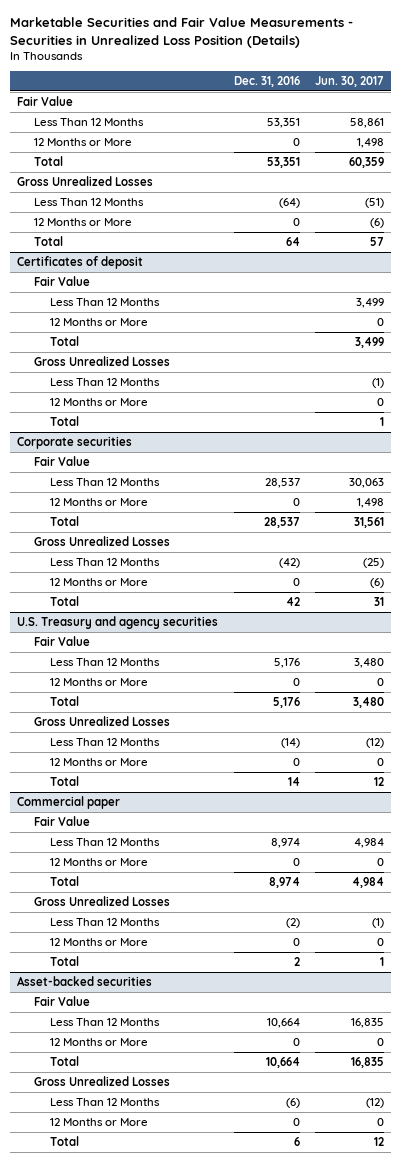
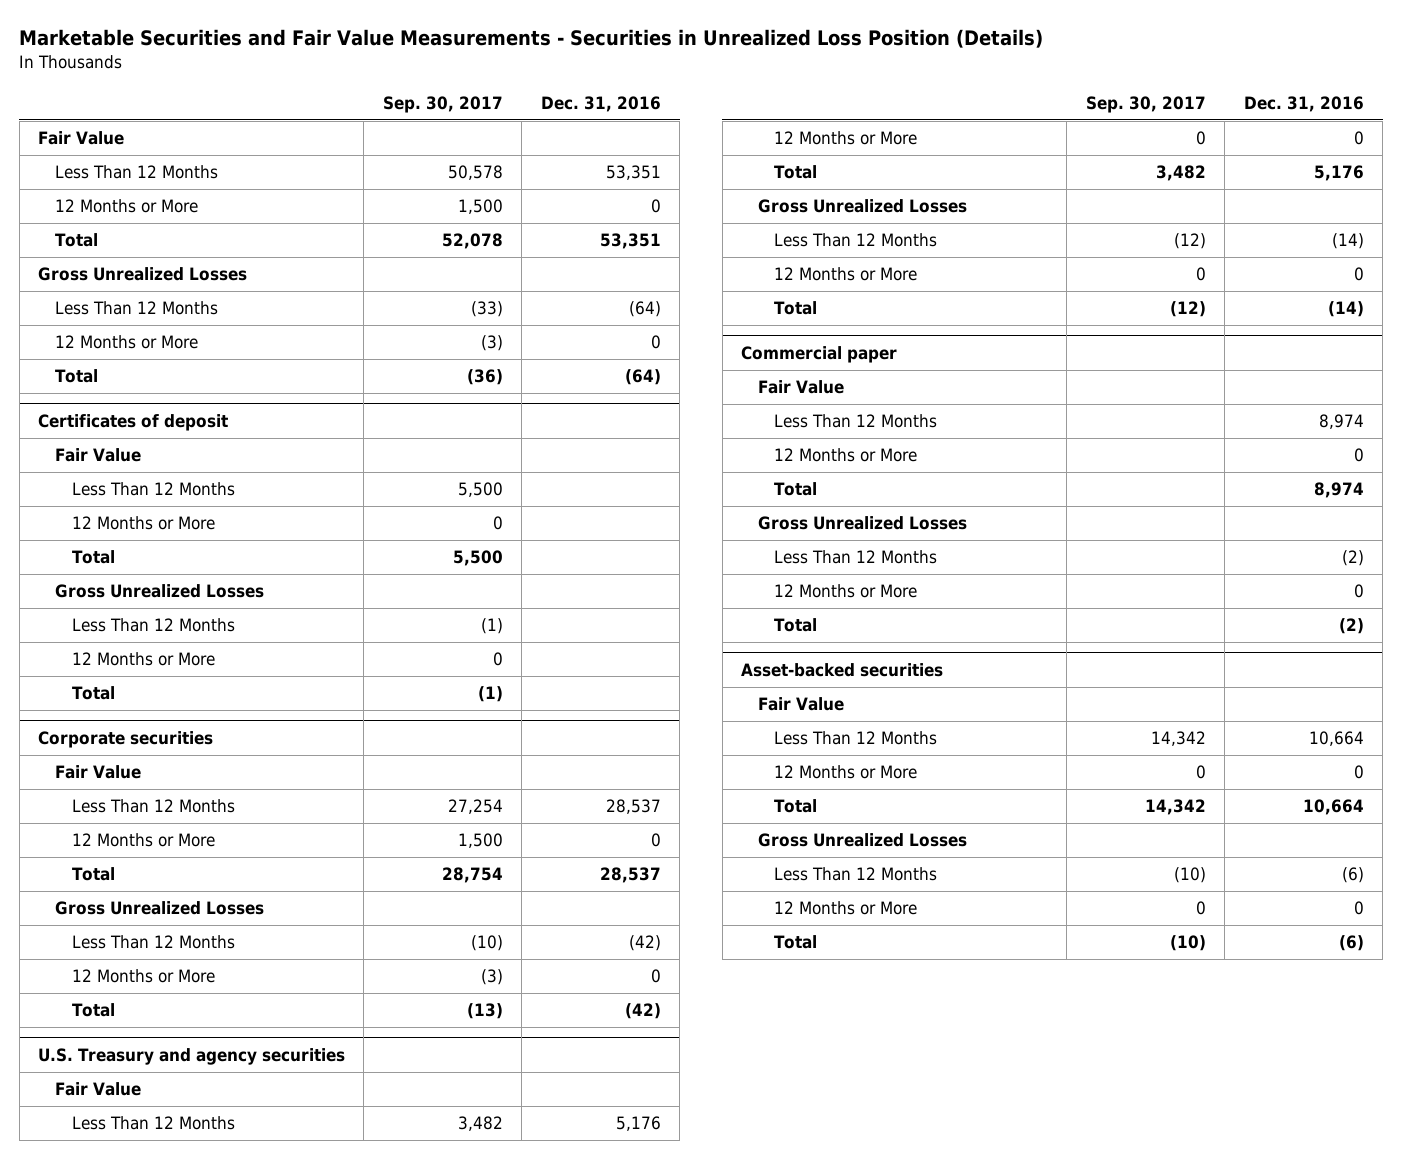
- | Dec. 31, 2016 | Jun. 30, 2017
+ | Sep. 30, 2017 | Dec. 31, 2016
- Total | 64 | 57
+ Total | (36) | (64)
@ Corporate securities
- Total | 42 | 31
+ Total | (13) | (42)
@ U.S. Treasury and agency securities
- Total | 14 | 12
+ Total | (12) | (14)
@ Commercial paper
- Total | 2 | 1
+ Total | | (2)
@ Asset-backed securities
- Total | 6 | 12
+ Total | (10) | (6)

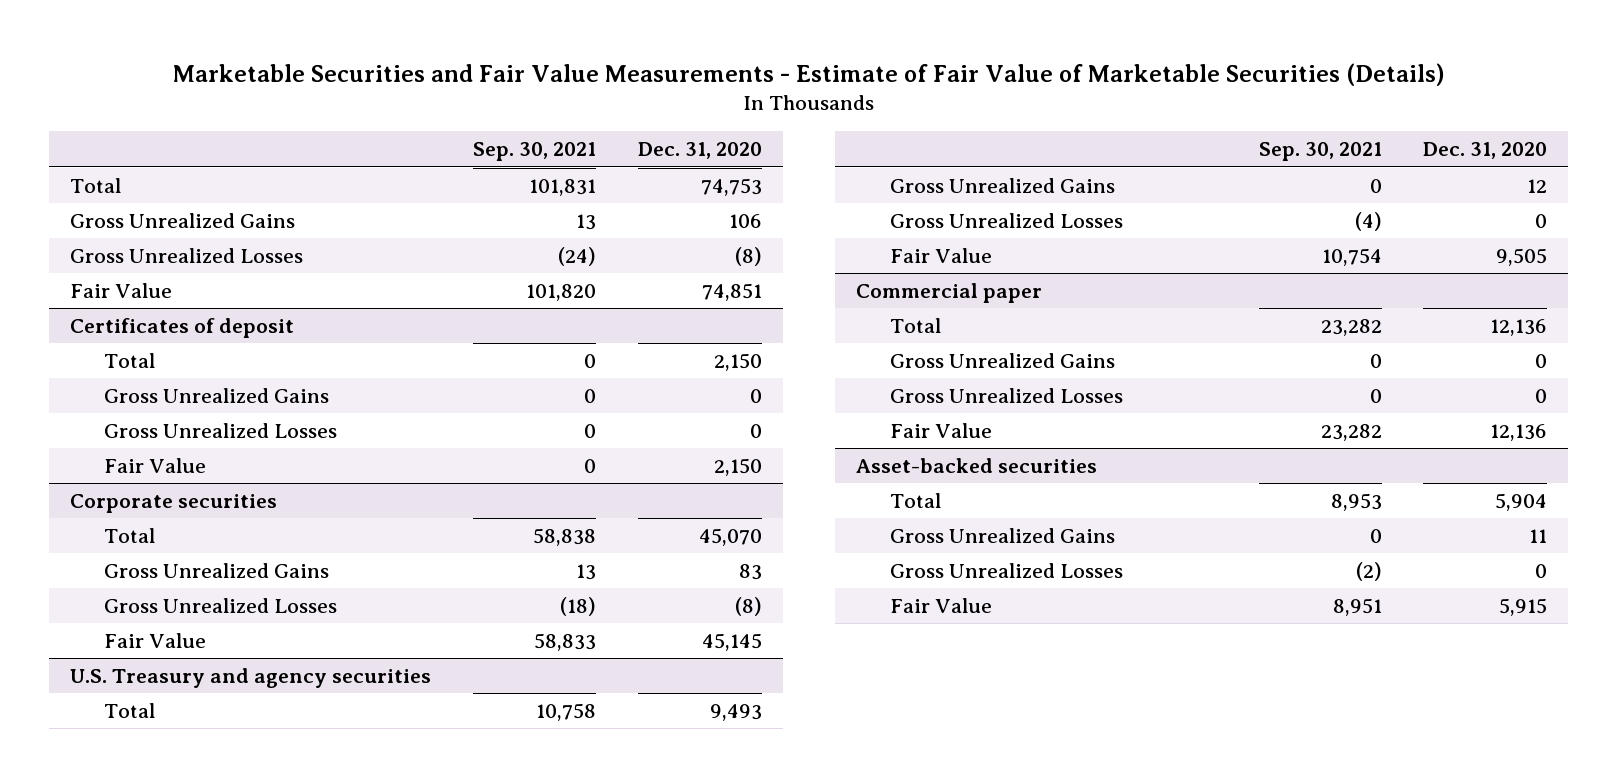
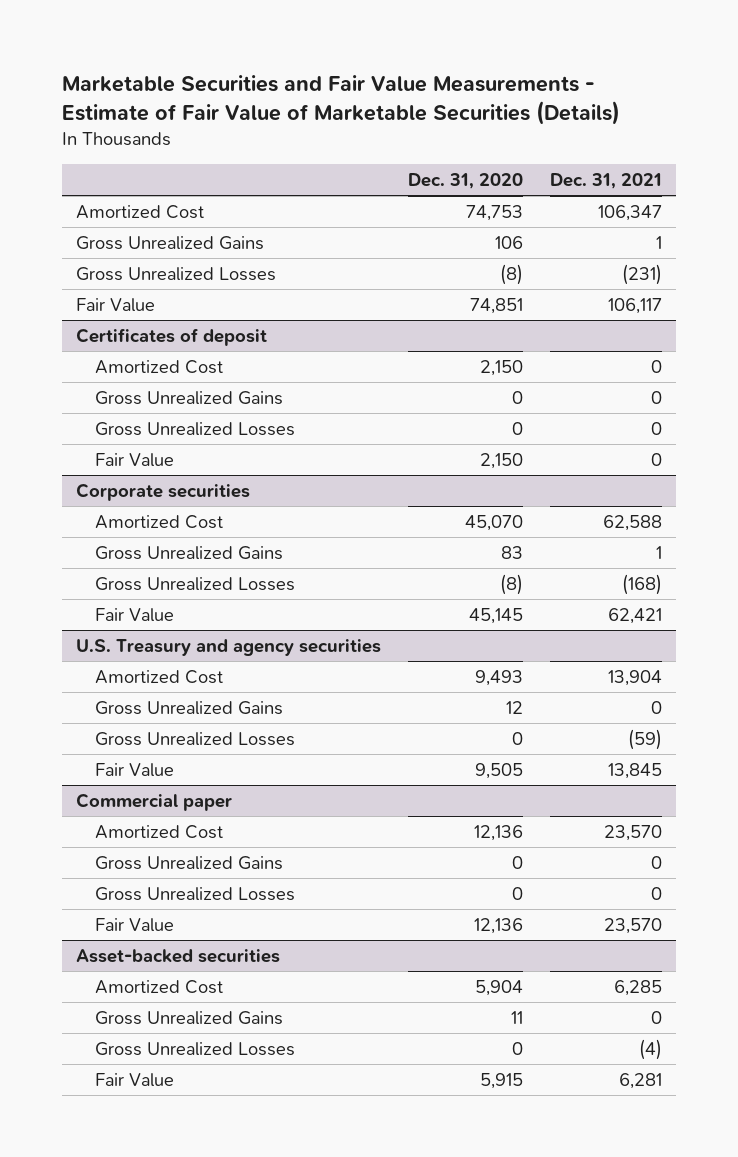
- | Sep. 30, 2021 | Dec. 31, 2020
+ | Dec. 31, 2020 | Dec. 31, 2021
- Total | 101,831 | 74,753
+ Amortized Cost | 74,753 | 106,347
@ Certificates of deposit
- Total | 0 | 2,150
+ Amortized Cost | 2,150 | 0
@ Corporate securities
- Total | 58,838 | 45,070
+ Amortized Cost | 45,070 | 62,588
@ U.S. Treasury and agency securities
- Total | 10,758 | 9,493
+ Amortized Cost | 9,493 | 13,904
@ Commercial paper
- Total | 23,282 | 12,136
+ Amortized Cost | 12,136 | 23,570
@ Asset-backed securities
- Total | 8,953 | 5,904
+ Amortized Cost | 5,904 | 6,285

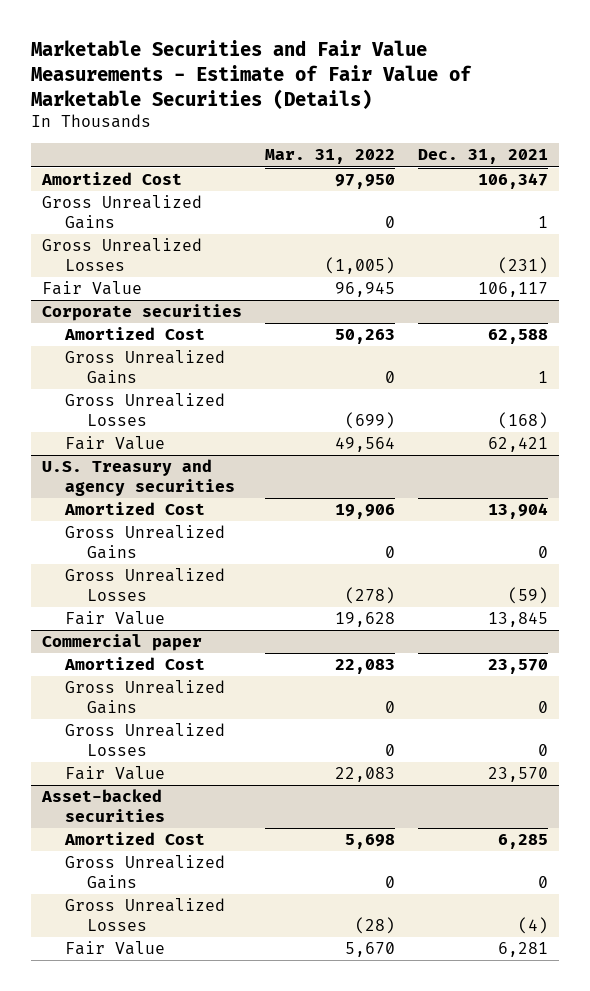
- | Dec. 31, 2020 | Dec. 31, 2021
+ | Mar. 31, 2022 | Dec. 31, 2021
- Certificates of deposit
- Amortized Cost | 2,150 | 0
- Gross Unrealized Gains | 0 | 0
- Gross Unrealized Losses | 0 | 0
- Fair Value | 2,150 | 0

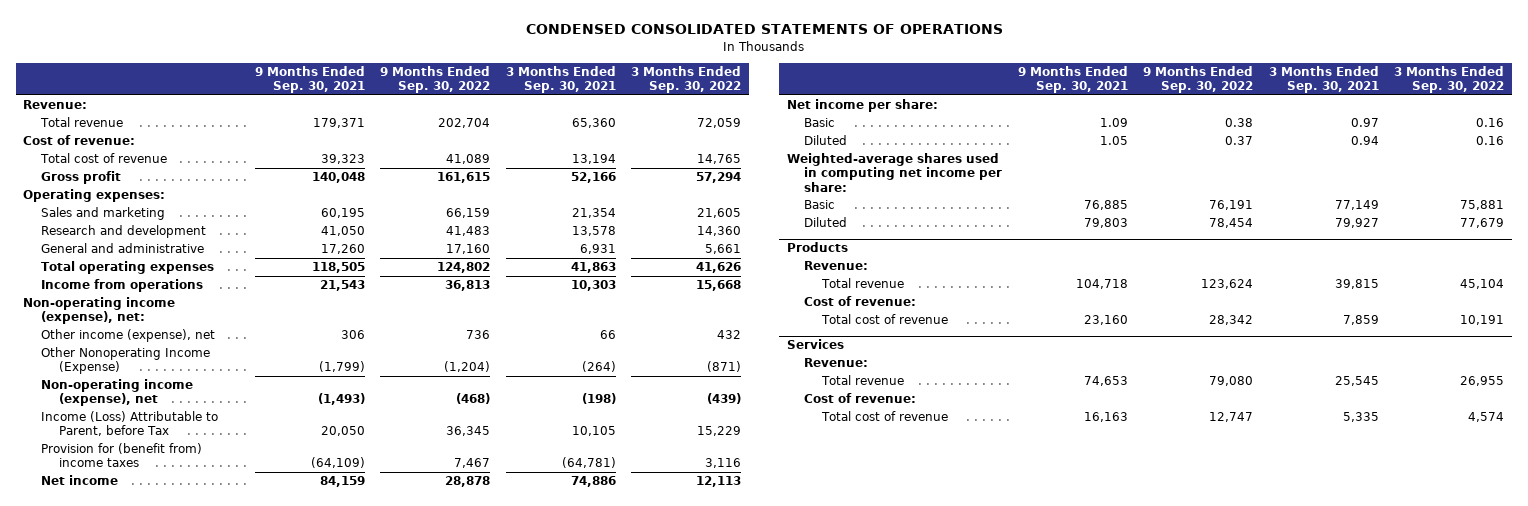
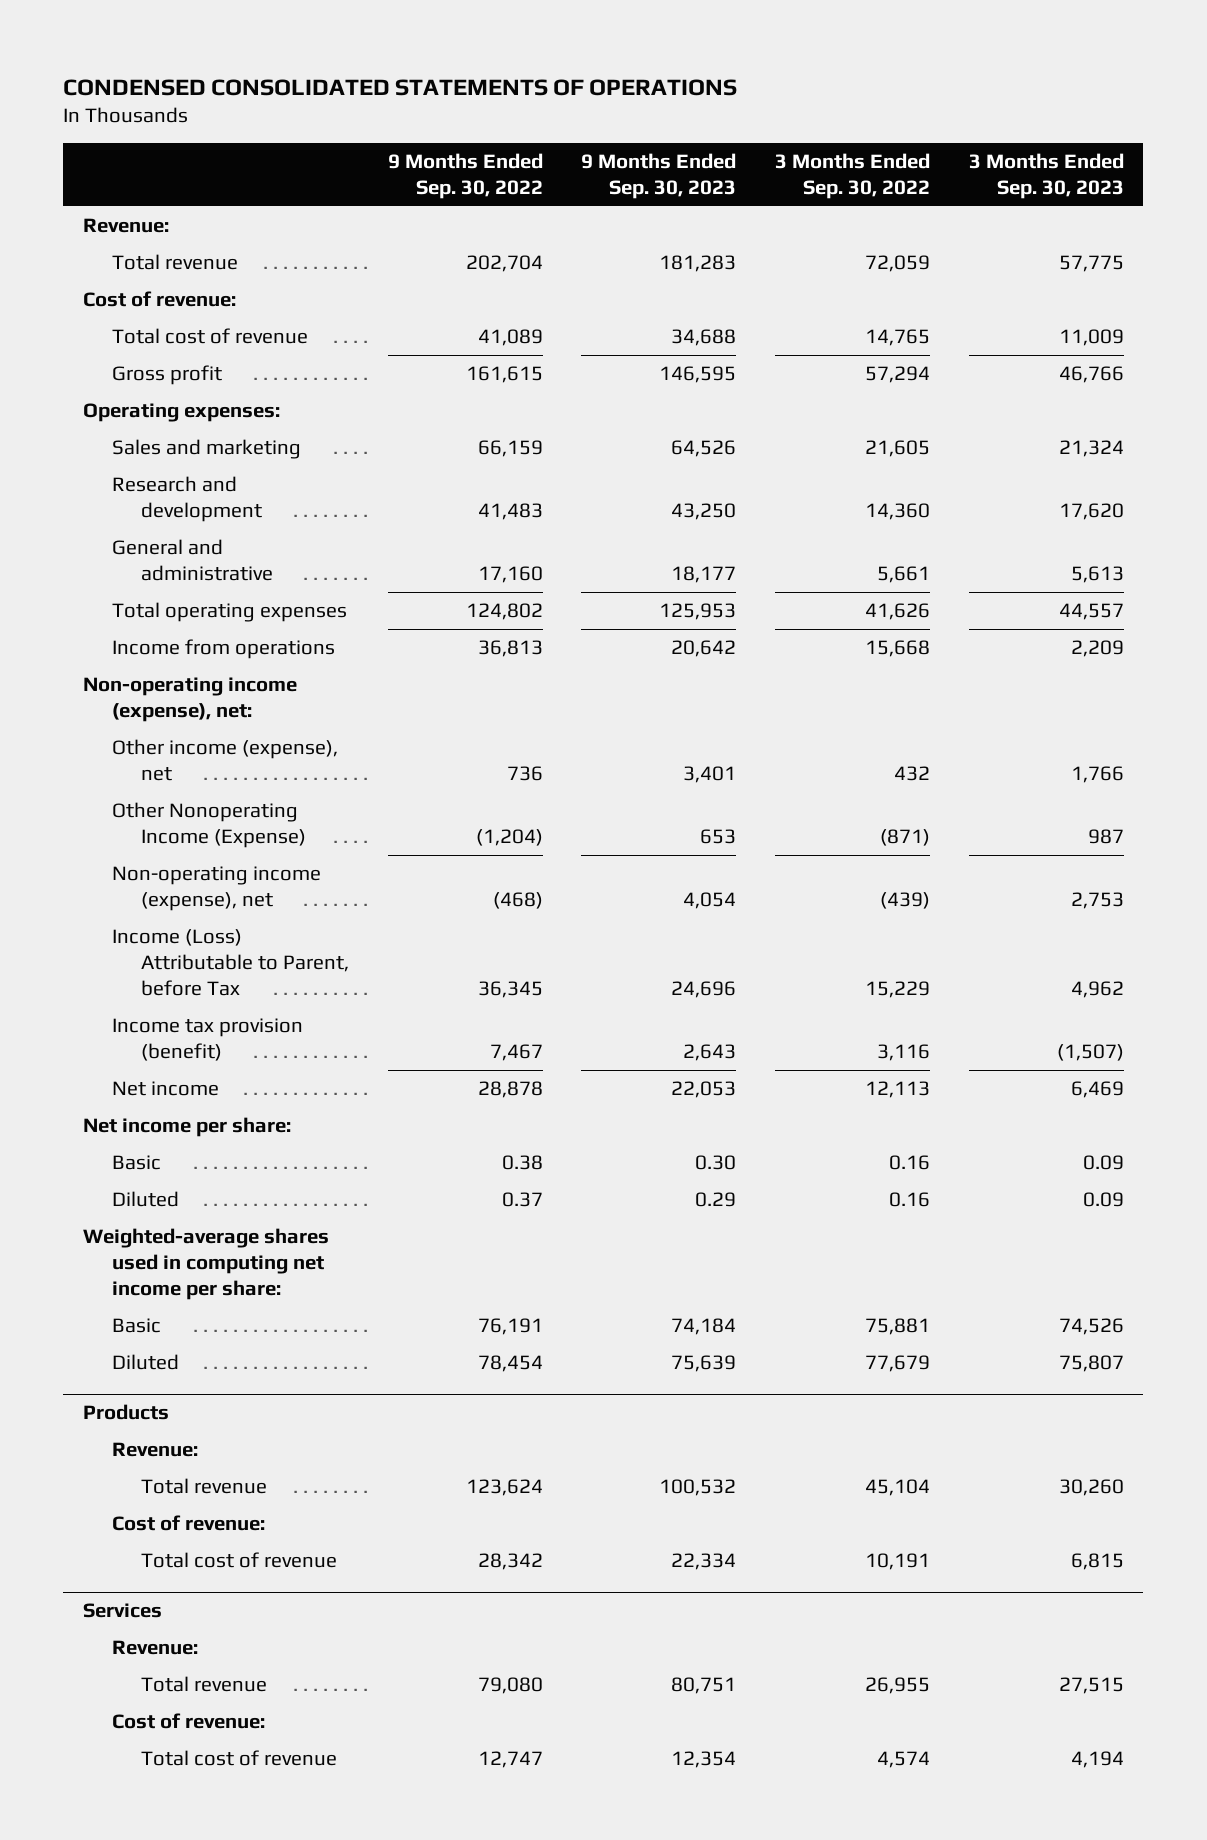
- | 9 Months Ended Sep. 30, 2021 | 9 Months Ended Sep. 30, 2022 | 3 Months Ended Sep. 30, 2021 | 3 Months Ended Sep. 30, 2022
+ | 9 Months Ended Sep. 30, 2022 | 9 Months Ended Sep. 30, 2023 | 3 Months Ended Sep. 30, 2022 | 3 Months Ended Sep. 30, 2023
- Provision for (benefit from) income taxes | (64,109) | 7,467 | (64,781) | 3,116
+ Income tax provision (benefit) | 7,467 | 2,643 | 3,116 | (1,507)

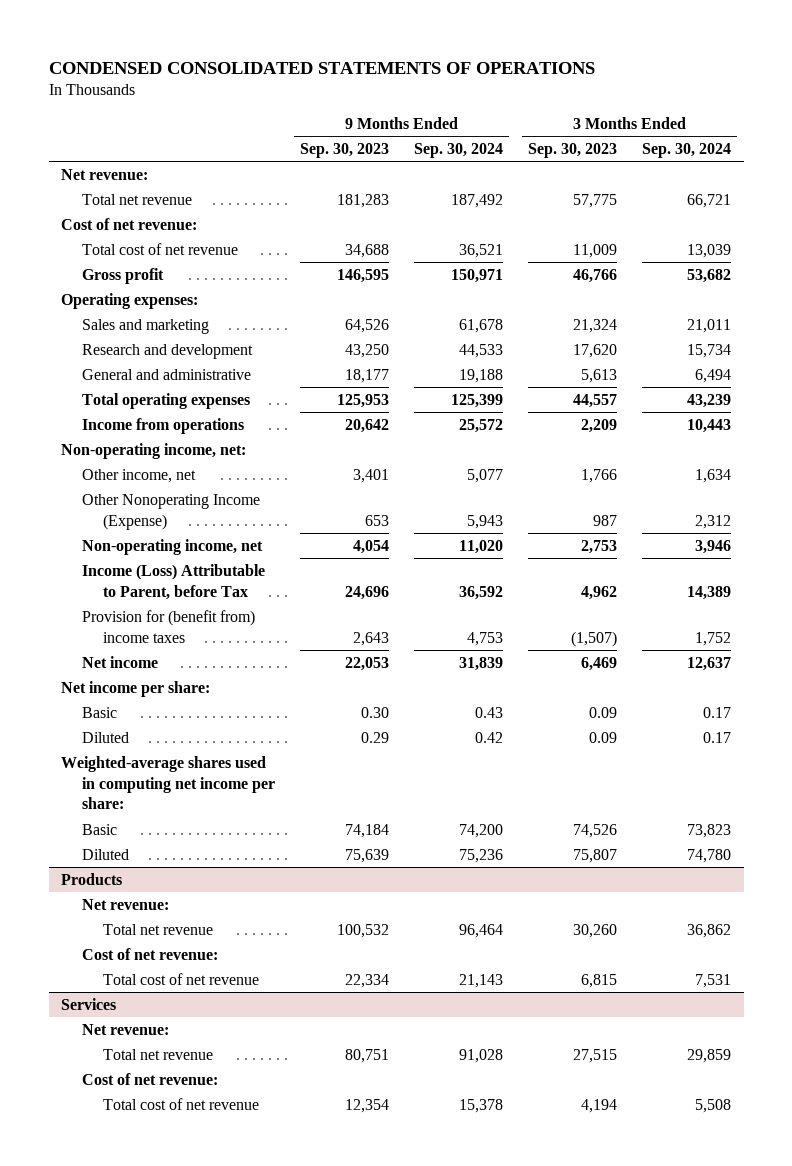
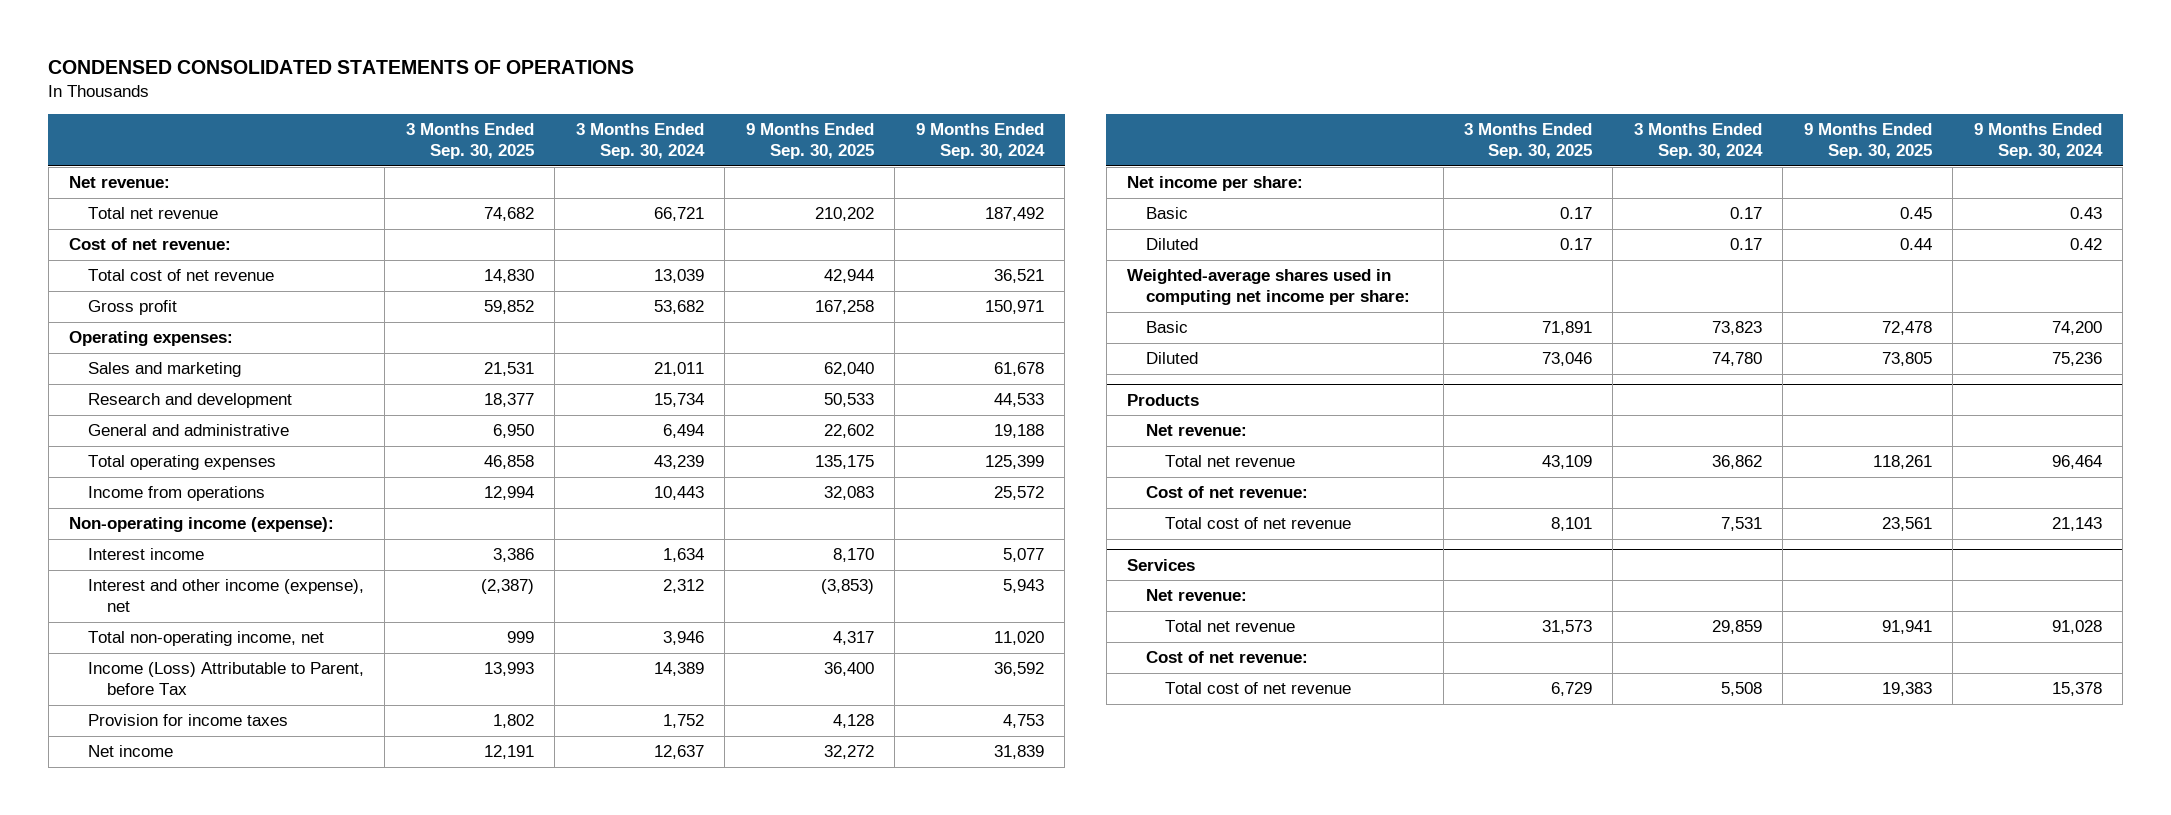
- | 9 Months Ended Sep. 30, 2023 | 9 Months Ended Sep. 30, 2024 | 3 Months Ended Sep. 30, 2023 | 3 Months Ended Sep. 30, 2024
+ | 3 Months Ended Sep. 30, 2025 | 3 Months Ended Sep. 30, 2024 | 9 Months Ended Sep. 30, 2025 | 9 Months Ended Sep. 30, 2024
- Non-operating income, net:
- Other income, net | 3,401 | 5,077 | 1,766 | 1,634
- Other Nonoperating Income (Expense) | 653 | 5,943 | 987 | 2,312
- Non-operating income, net | 4,054 | 11,020 | 2,753 | 3,946
+ Non-operating income (expense):
+ Interest income | 3,386 | 1,634 | 8,170 | 5,077
+ Interest and other income (expense), net | (2,387) | 2,312 | (3,853) | 5,943
+ Total non-operating income, net | 999 | 3,946 | 4,317 | 11,020
- Provision for (benefit from) income taxes | 2,643 | 4,753 | (1,507) | 1,752
+ Provision for income taxes | 1,802 | 1,752 | 4,128 | 4,753

